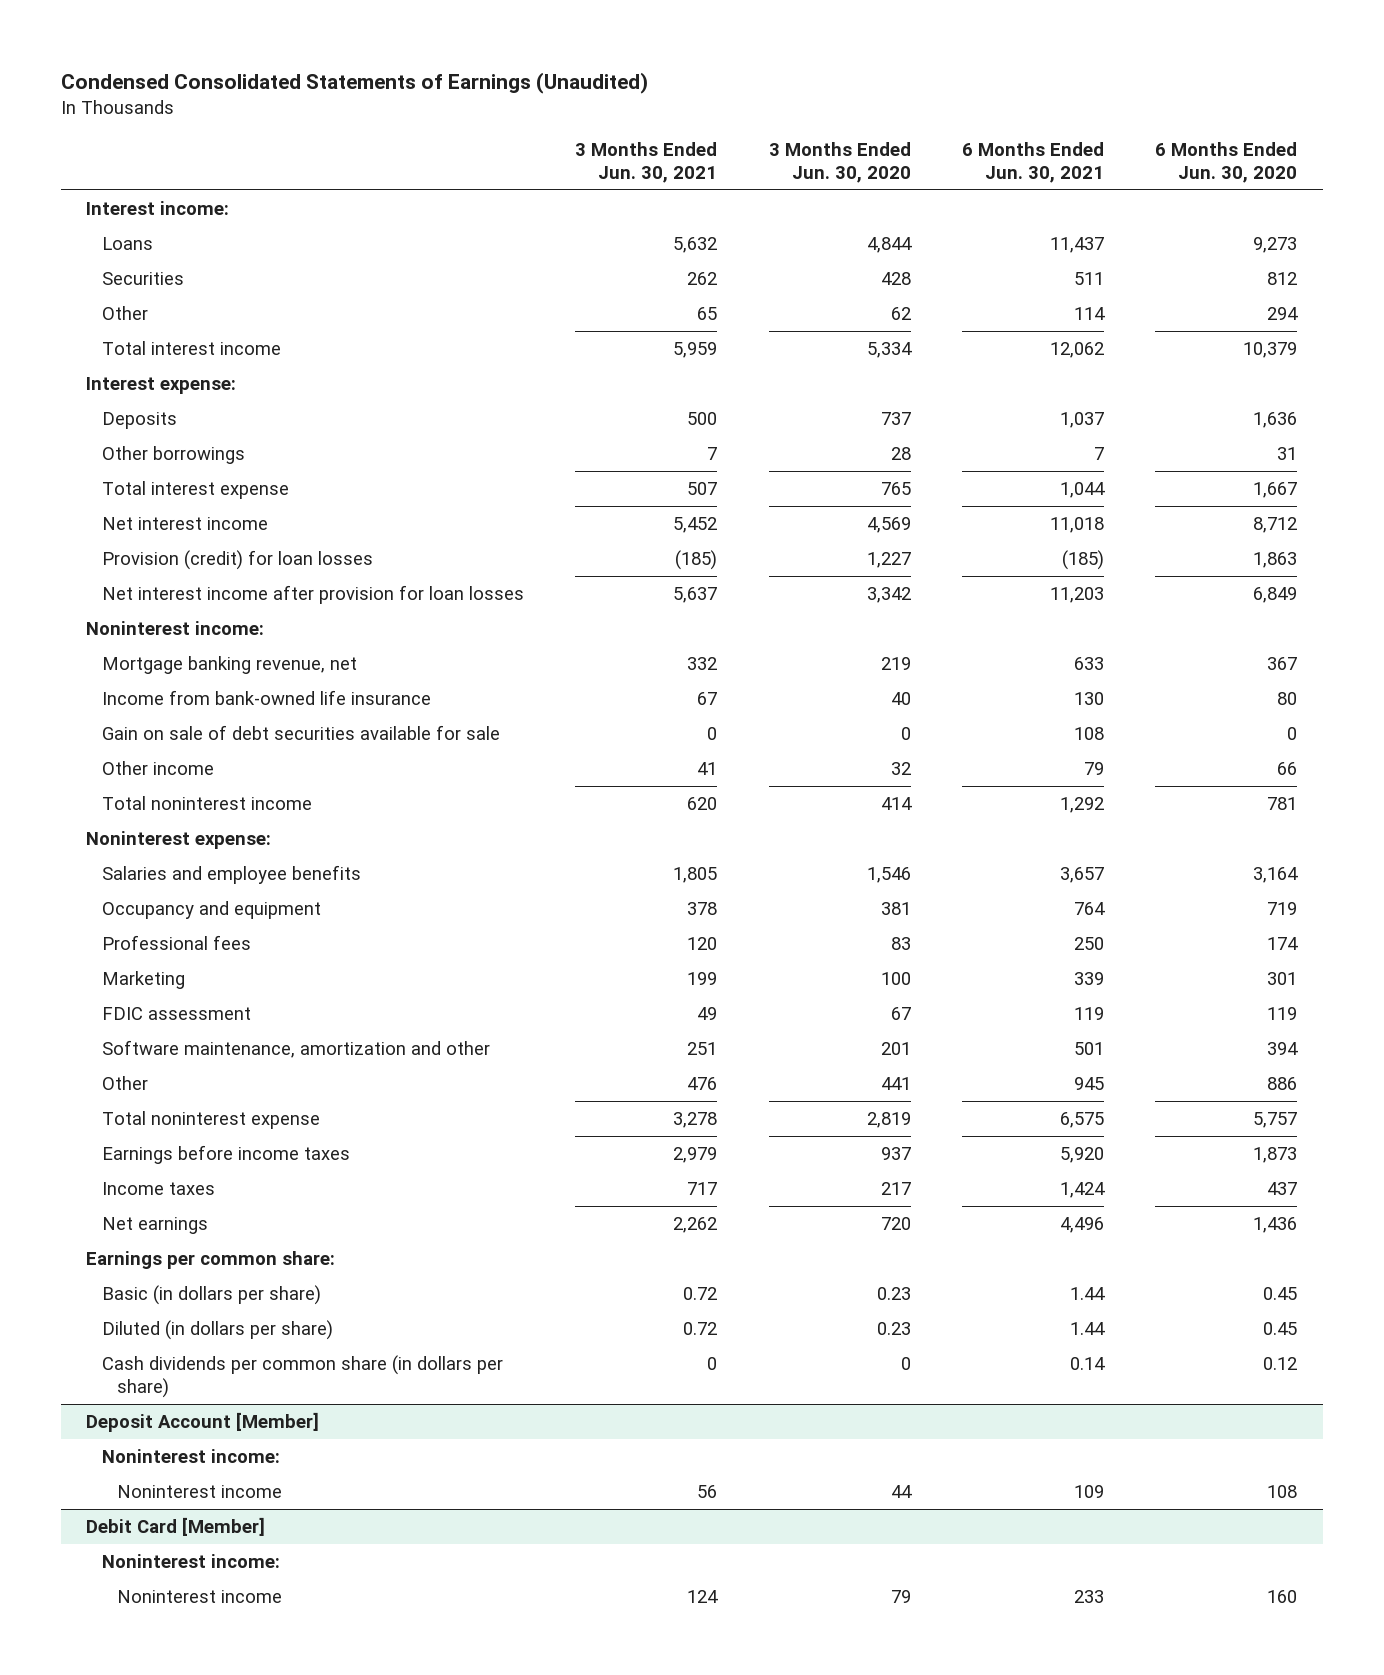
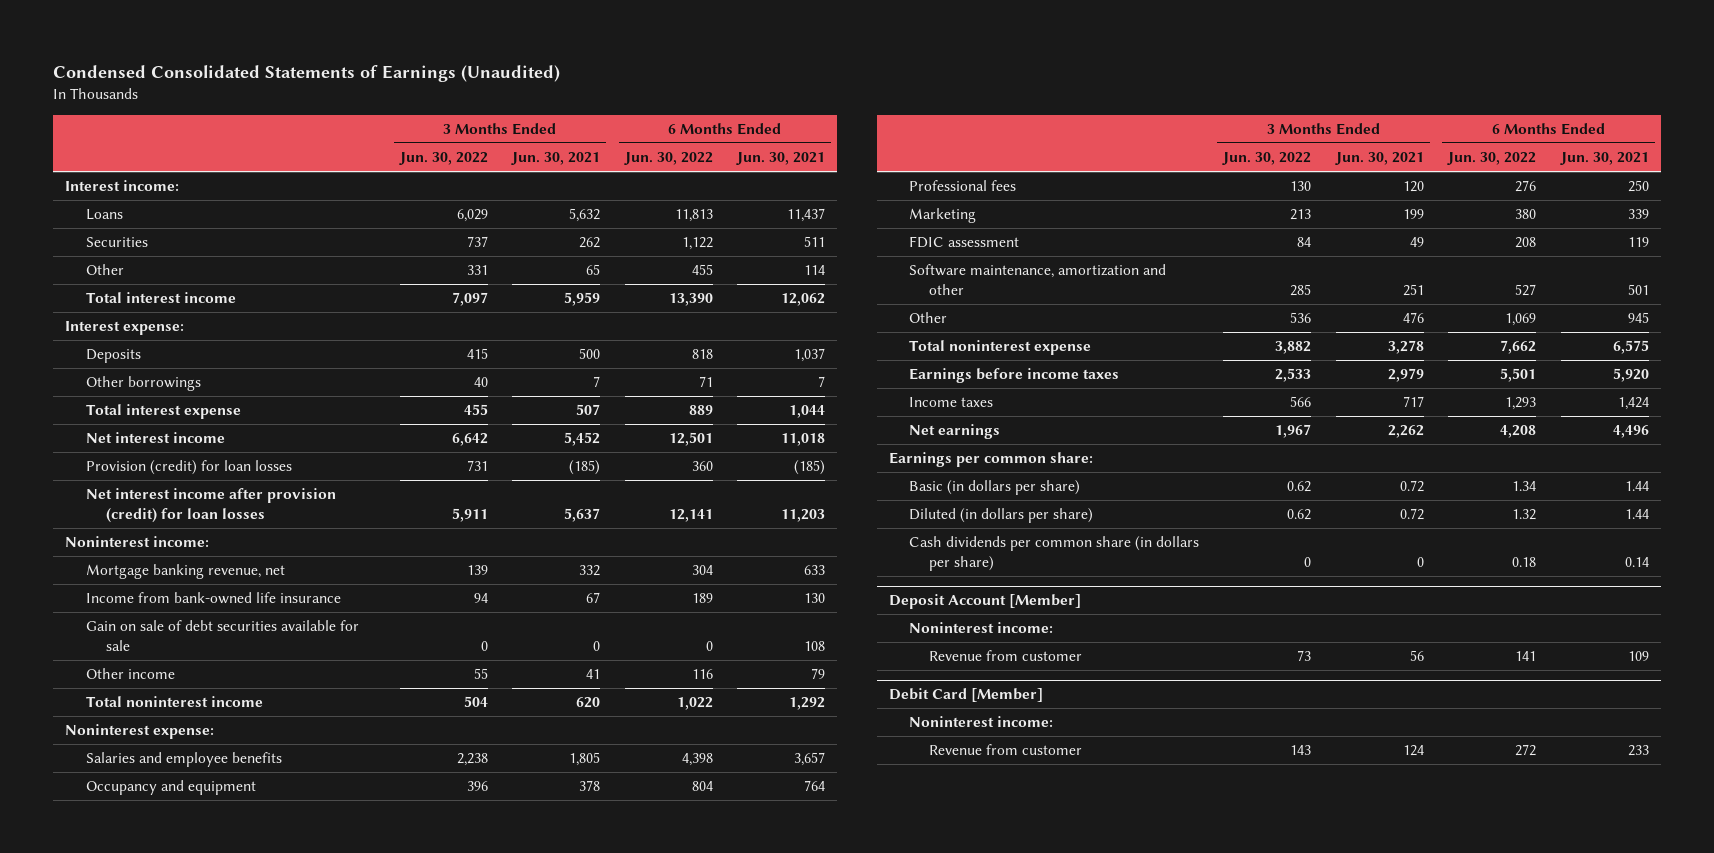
- | 3 Months Ended Jun. 30, 2021 | 3 Months Ended Jun. 30, 2020 | 6 Months Ended Jun. 30, 2021 | 6 Months Ended Jun. 30, 2020
+ | 3 Months Ended Jun. 30, 2022 | 3 Months Ended Jun. 30, 2021 | 6 Months Ended Jun. 30, 2022 | 6 Months Ended Jun. 30, 2021
- Net interest income after provision for loan losses | 5,637 | 3,342 | 11,203 | 6,849
+ Net interest income after provision (credit) for loan losses | 5,911 | 5,637 | 12,141 | 11,203
@ Deposit Account [Member]
- Noninterest income | 56 | 44 | 109 | 108
+ Revenue from customer | 73 | 56 | 141 | 109
@ Debit Card [Member]
- Noninterest income | 124 | 79 | 233 | 160
+ Revenue from customer | 143 | 124 | 272 | 233

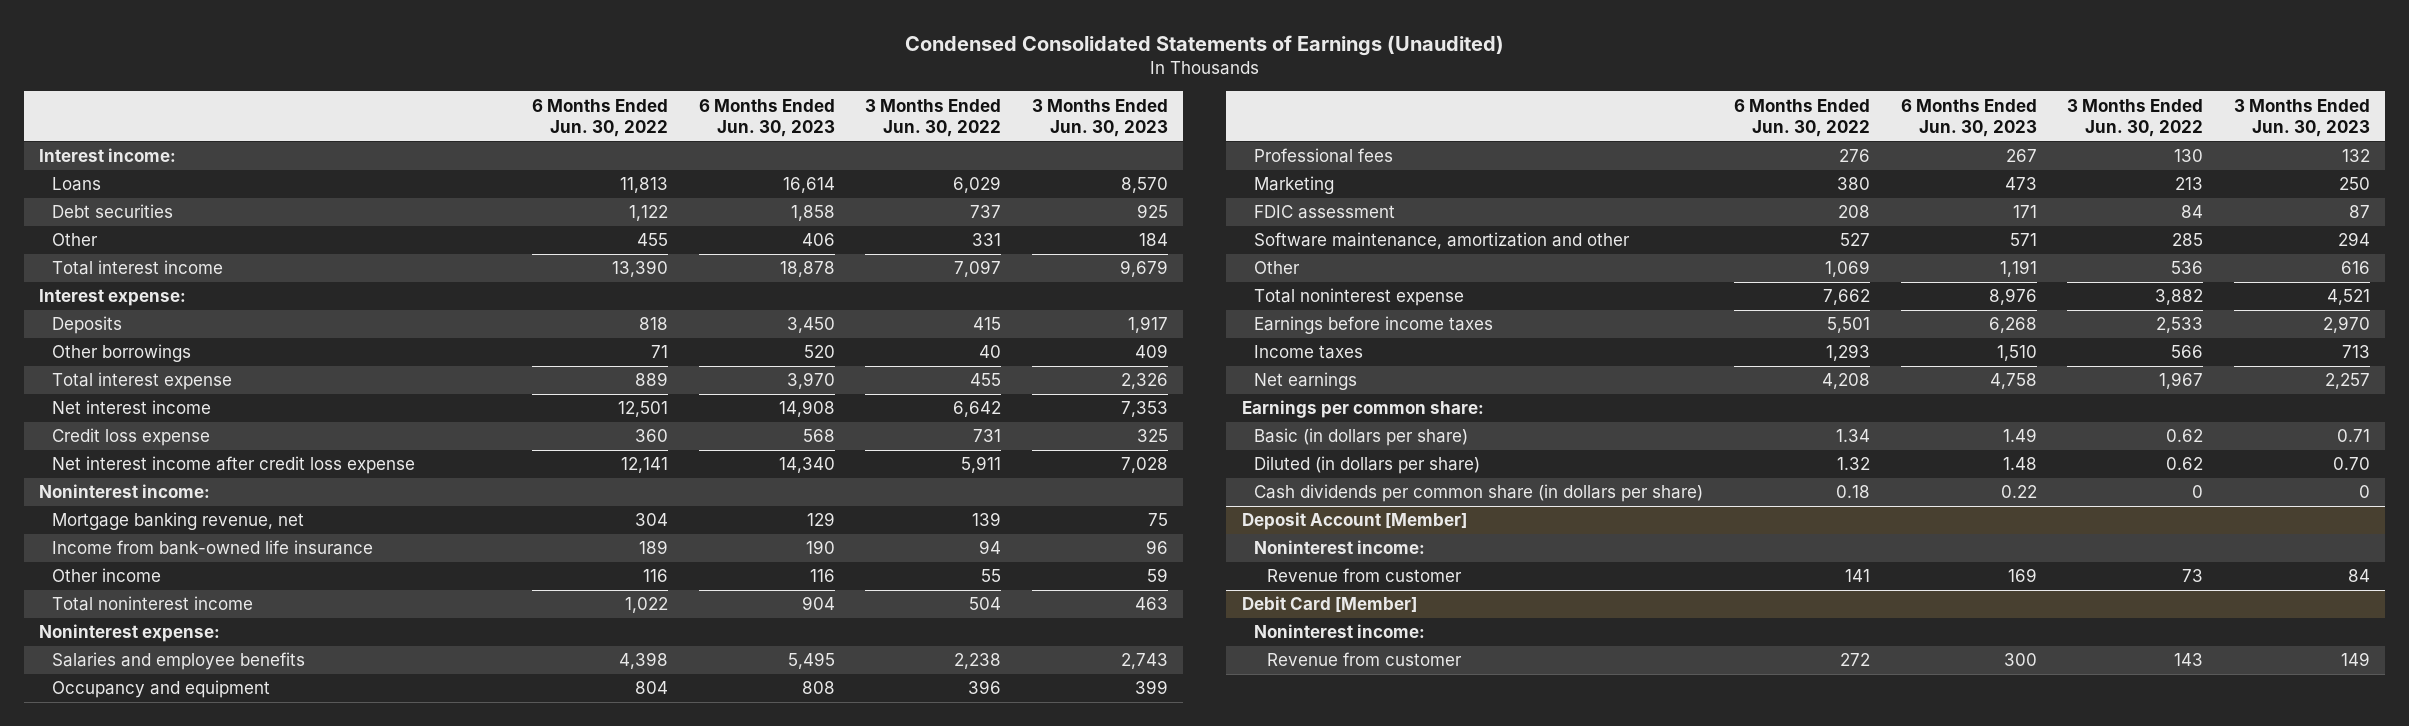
- | 3 Months Ended Jun. 30, 2022 | 3 Months Ended Jun. 30, 2021 | 6 Months Ended Jun. 30, 2022 | 6 Months Ended Jun. 30, 2021
+ | 6 Months Ended Jun. 30, 2022 | 6 Months Ended Jun. 30, 2023 | 3 Months Ended Jun. 30, 2022 | 3 Months Ended Jun. 30, 2023
- Securities | 737 | 262 | 1,122 | 511
+ Debt securities | 1,122 | 1,858 | 737 | 925
- Provision (credit) for loan losses | 731 | (185) | 360 | (185)
- Net interest income after provision (credit) for loan losses | 5,911 | 5,637 | 12,141 | 11,203
+ Credit loss expense | 360 | 568 | 731 | 325
+ Net interest income after credit loss expense | 12,141 | 14,340 | 5,911 | 7,028
- Gain on sale of debt securities available for sale | 0 | 0 | 0 | 108

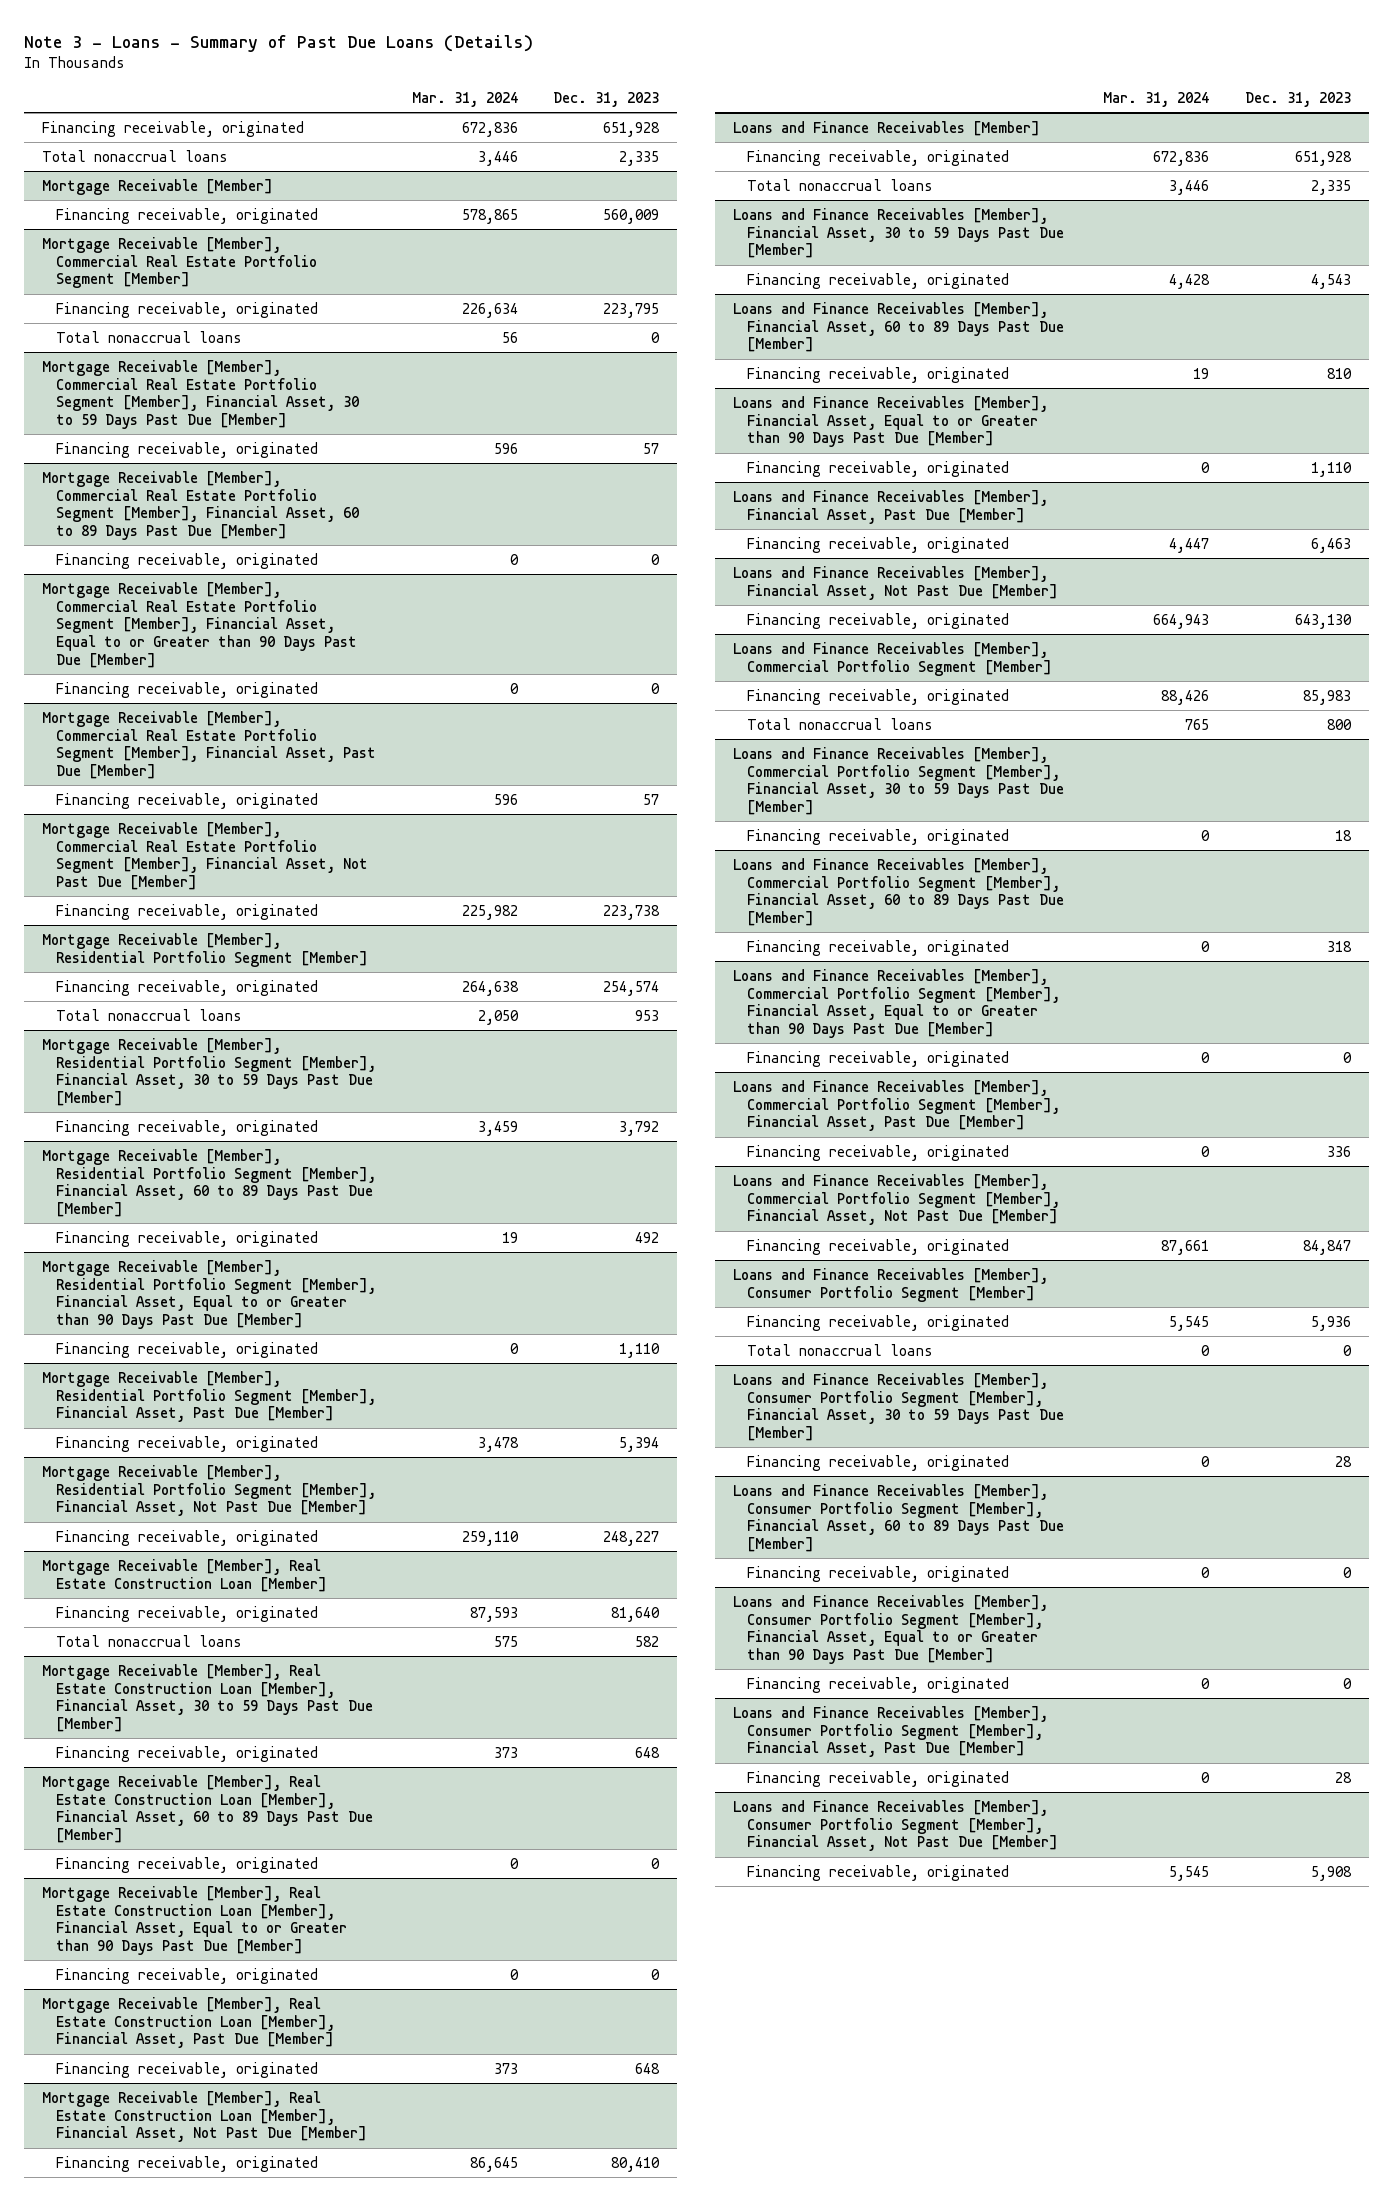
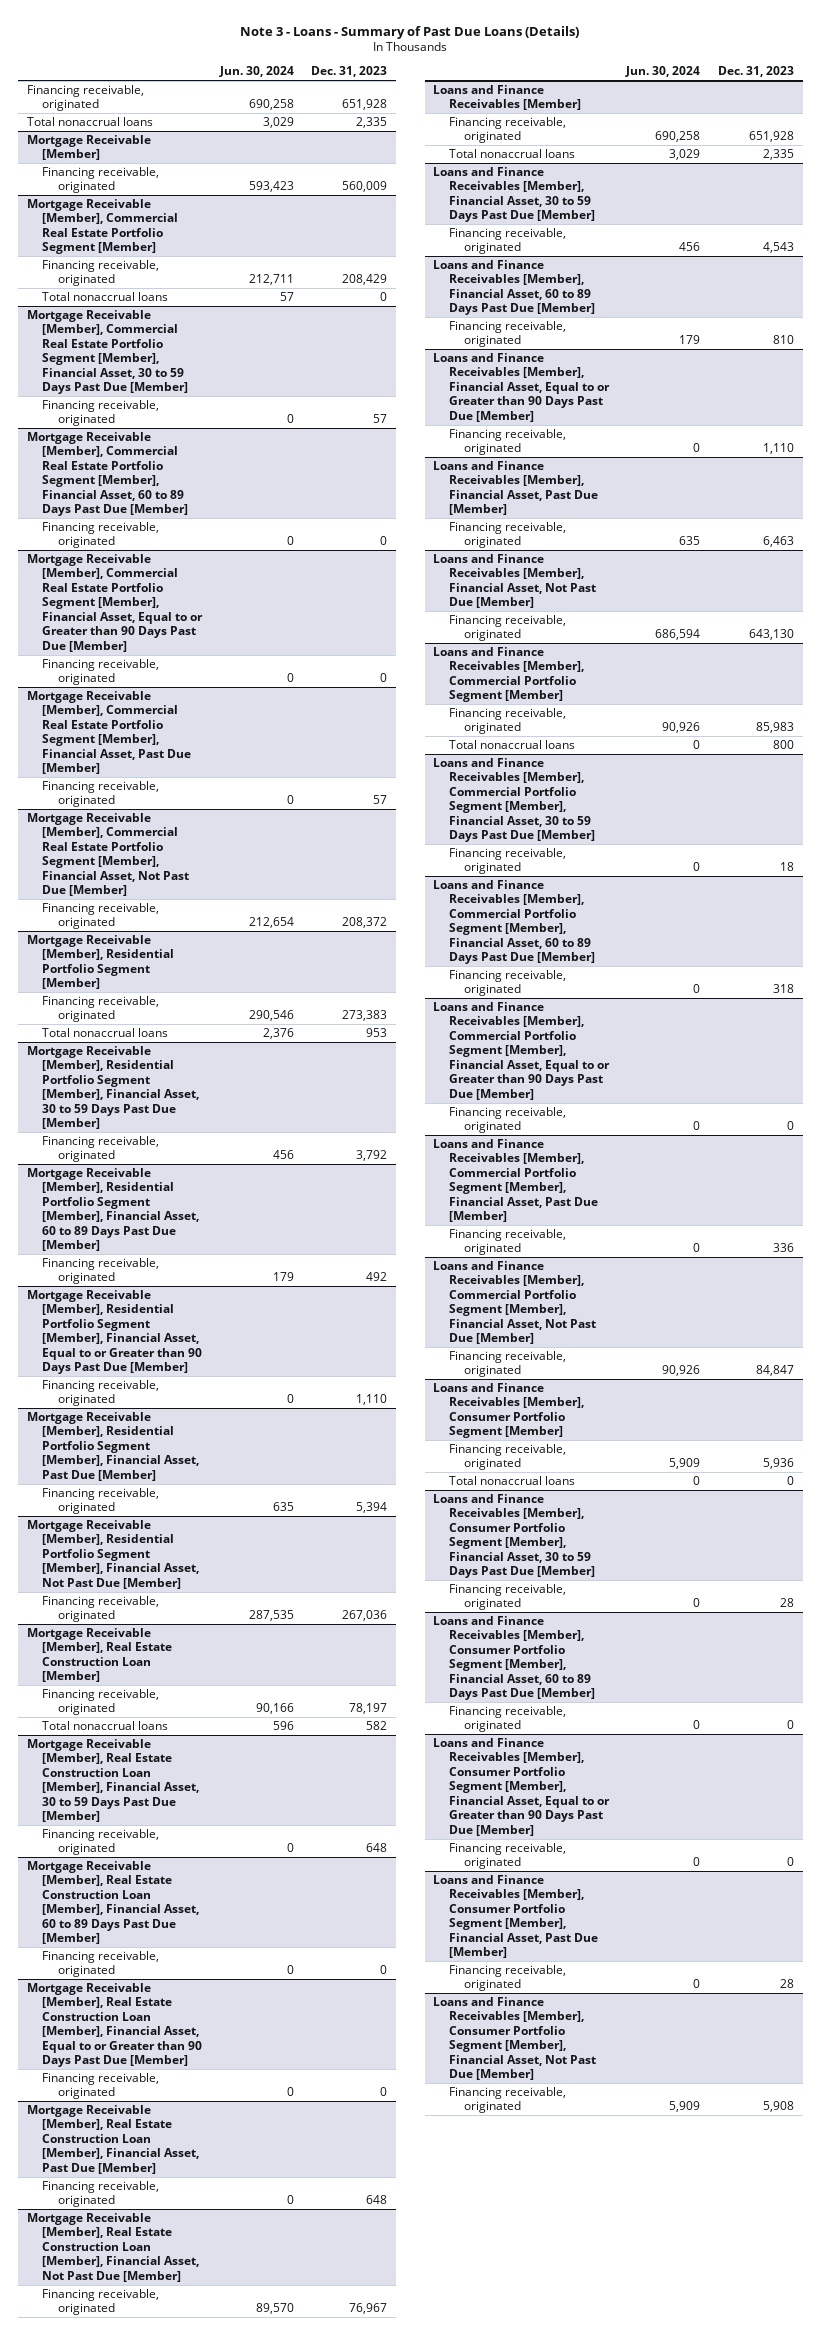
- | Mar. 31, 2024 | Dec. 31, 2023
+ | Jun. 30, 2024 | Dec. 31, 2023
@ Mortgage Receivable [Member], Commercial Real Estate Portfolio Segment [Member]
- Financing receivable, originated | 226,634 | 223,795
+ Financing receivable, originated | 212,711 | 208,429
@ Mortgage Receivable [Member], Commercial Real Estate Portfolio Segment [Member], Financial Asset, Not Past Due [Member]
- Financing receivable, originated | 225,982 | 223,738
+ Financing receivable, originated | 212,654 | 208,372
@ Mortgage Receivable [Member], Residential Portfolio Segment [Member]
- Financing receivable, originated | 264,638 | 254,574
+ Financing receivable, originated | 290,546 | 273,383
@ Mortgage Receivable [Member], Residential Portfolio Segment [Member], Financial Asset, Not Past Due [Member]
- Financing receivable, originated | 259,110 | 248,227
+ Financing receivable, originated | 287,535 | 267,036
@ Mortgage Receivable [Member], Real Estate Construction Loan [Member]
- Financing receivable, originated | 87,593 | 81,640
+ Financing receivable, originated | 90,166 | 78,197
@ Mortgage Receivable [Member], Real Estate Construction Loan [Member], Financial Asset, Not Past Due [Member]
- Financing receivable, originated | 86,645 | 80,410
+ Financing receivable, originated | 89,570 | 76,967

